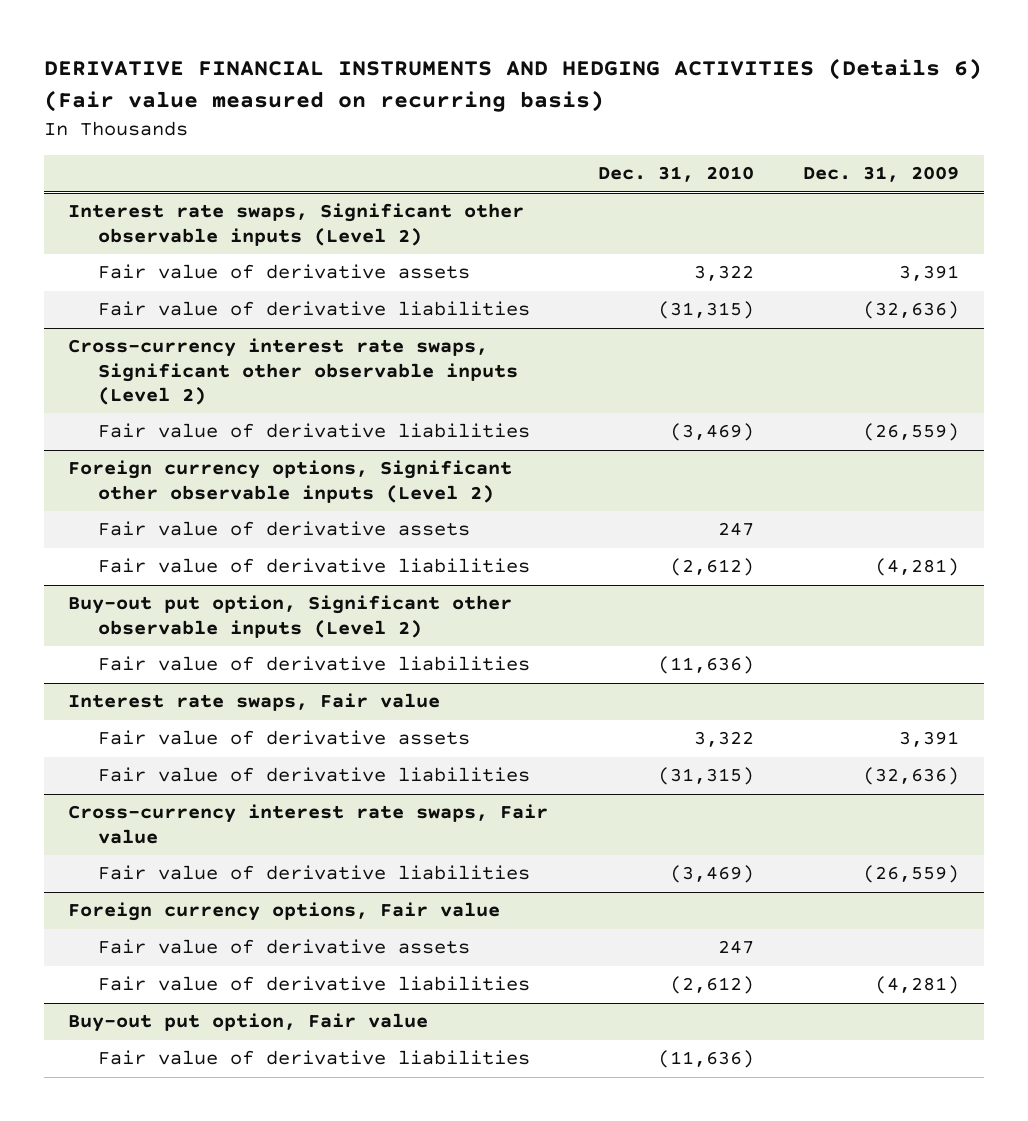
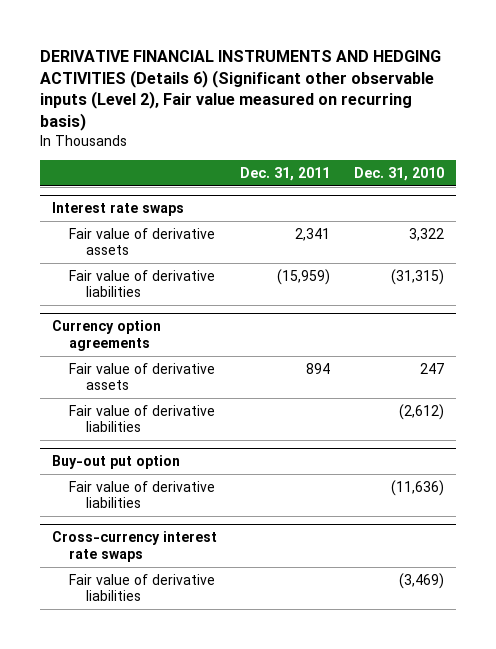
- DERIVATIVE FINANCIAL INSTRUMENTS AND HEDGING ACTIVITIES (Details 6) (Fair value measured on recurring basis)
+ DERIVATIVE FINANCIAL INSTRUMENTS AND HEDGING ACTIVITIES (Details 6) (Significant other observable inputs (Level 2), Fair value measured on recurring basis)
- | Dec. 31, 2010 | Dec. 31, 2009
+ | Dec. 31, 2011 | Dec. 31, 2010
- Interest rate swaps, Significant other observable inputs (Level 2)
+ Interest rate swaps
- Cross-currency interest rate swaps, Significant other observable inputs (Level 2)
- Fair value of derivative liabilities | (3,469) | (26,559)
- Foreign currency options, Significant other observable inputs (Level 2)
+ Currency option agreements
- Buy-out put option, Significant other observable inputs (Level 2)
+ Buy-out put option
- Interest rate swaps, Fair value
- Fair value of derivative assets | 3,322 | 3,391
- Fair value of derivative liabilities | (31,315) | (32,636)
- Cross-currency interest rate swaps, Fair value
+ Cross-currency interest rate swaps
- Foreign currency options, Fair value
- Fair value of derivative assets | 247 |
- Fair value of derivative liabilities | (2,612) | (4,281)
- Buy-out put option, Fair value
- Fair value of derivative liabilities | (11,636) |

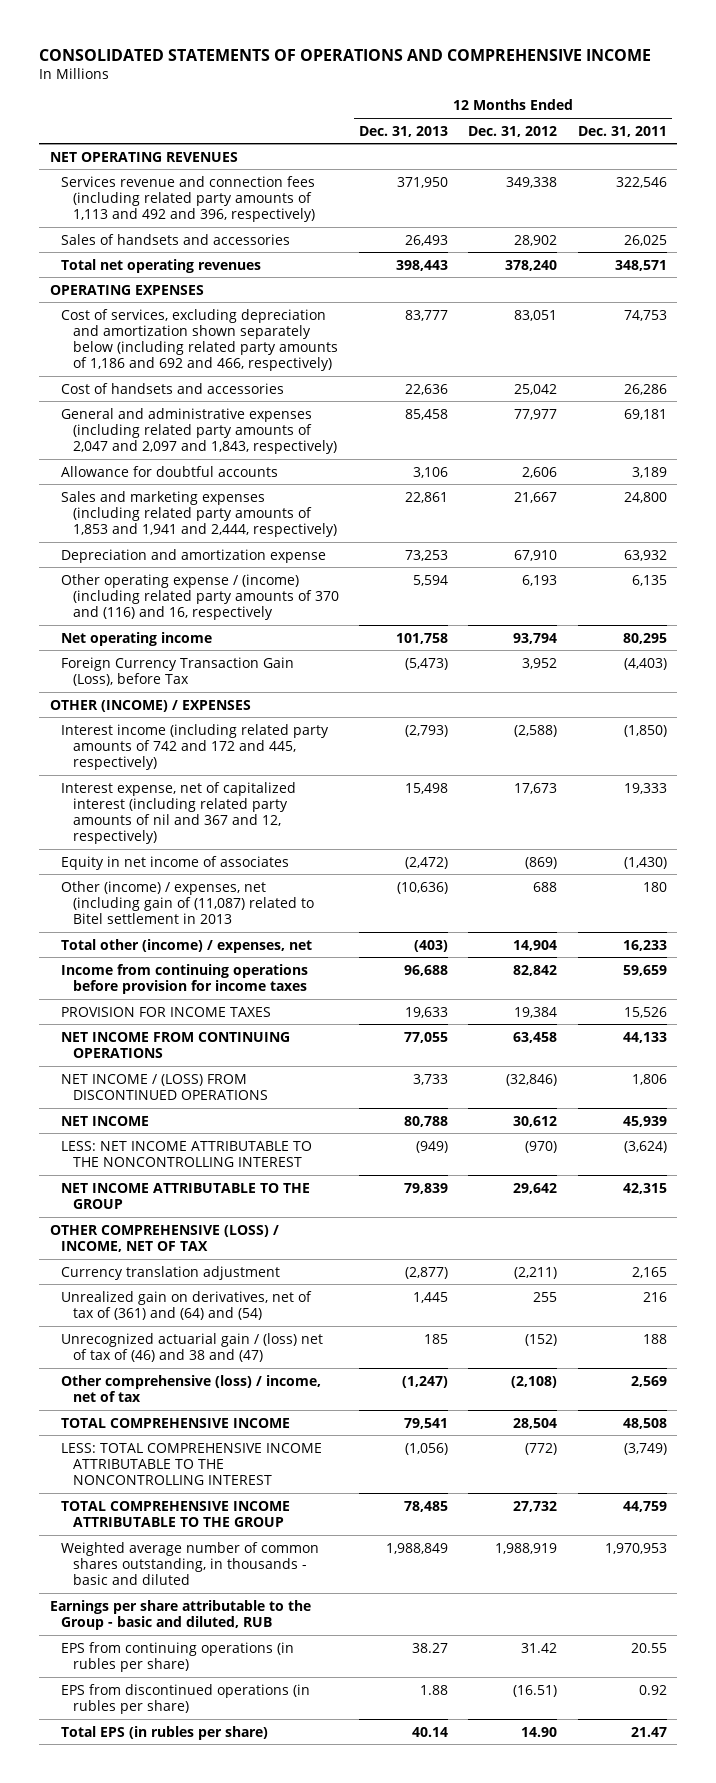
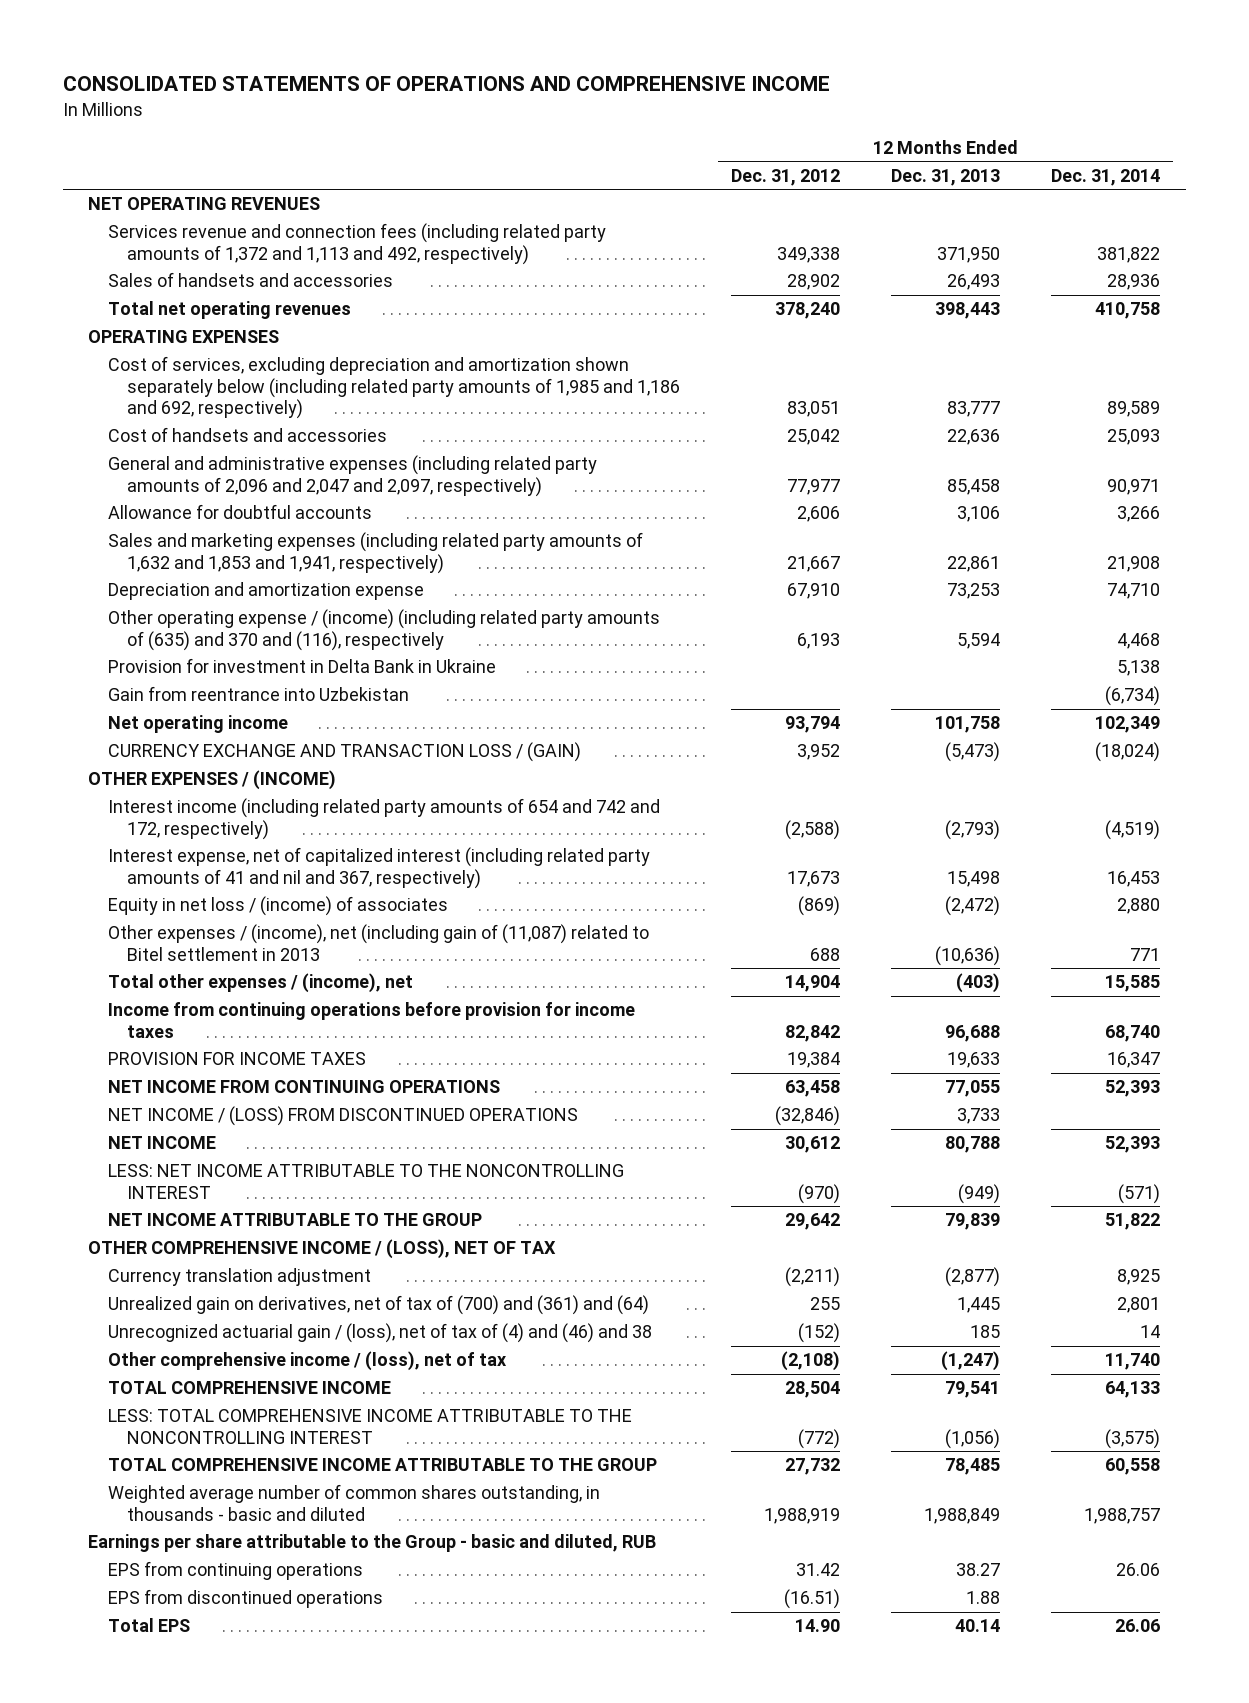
- | 12 Months Ended Dec. 31, 2013 | 12 Months Ended Dec. 31, 2012 | 12 Months Ended Dec. 31, 2011
+ | 12 Months Ended Dec. 31, 2012 | 12 Months Ended Dec. 31, 2013 | 12 Months Ended Dec. 31, 2014
- Services revenue and connection fees (including related party amounts of 1,113 and 492 and 396, respectively) | 371,950 | 349,338 | 322,546
+ Services revenue and connection fees (including related party amounts of 1,372 and 1,113 and 492, respectively) | 349,338 | 371,950 | 381,822
- Cost of services, excluding depreciation and amortization shown separately below (including related party amounts of 1,186 and 692 and 466, respectively) | 83,777 | 83,051 | 74,753
+ Cost of services, excluding depreciation and amortization shown separately below (including related party amounts of 1,985 and 1,186 and 692, respectively) | 83,051 | 83,777 | 89,589
- General and administrative expenses (including related party amounts of 2,047 and 2,097 and 1,843, respectively) | 85,458 | 77,977 | 69,181
+ General and administrative expenses (including related party amounts of 2,096 and 2,047 and 2,097, respectively) | 77,977 | 85,458 | 90,971
- Sales and marketing expenses (including related party amounts of 1,853 and 1,941 and 2,444, respectively) | 22,861 | 21,667 | 24,800
+ Sales and marketing expenses (including related party amounts of 1,632 and 1,853 and 1,941, respectively) | 21,667 | 22,861 | 21,908
- Other operating expense / (income) (including related party amounts of 370 and (116) and 16, respectively | 5,594 | 6,193 | 6,135
+ Other operating expense / (income) (including related party amounts of (635) and 370 and (116), respectively | 6,193 | 5,594 | 4,468
+ Provision for investment in Delta Bank in Ukraine | | | 5,138
+ Gain from reentrance into Uzbekistan | | | (6,734)
- Foreign Currency Transaction Gain (Loss), before Tax | (5,473) | 3,952 | (4,403)
- OTHER (INCOME) / EXPENSES
- Interest income (including related party amounts of 742 and 172 and 445, respectively) | (2,793) | (2,588) | (1,850)
- Interest expense, net of capitalized interest (including related party amounts of nil and 367 and 12, respectively) | 15,498 | 17,673 | 19,333
- Equity in net income of associates | (2,472) | (869) | (1,430)
- Other (income) / expenses, net (including gain of (11,087) related to Bitel settlement in 2013 | (10,636) | 688 | 180
- Total other (income) / expenses, net | (403) | 14,904 | 16,233
+ CURRENCY EXCHANGE AND TRANSACTION LOSS / (GAIN) | 3,952 | (5,473) | (18,024)
+ OTHER EXPENSES / (INCOME)
+ Interest income (including related party amounts of 654 and 742 and 172, respectively) | (2,588) | (2,793) | (4,519)
+ Interest expense, net of capitalized interest (including related party amounts of 41 and nil and 367, respectively) | 17,673 | 15,498 | 16,453
+ Equity in net loss / (income) of associates | (869) | (2,472) | 2,880
+ Other expenses / (income), net (including gain of (11,087) related to Bitel settlement in 2013 | 688 | (10,636) | 771
+ Total other expenses / (income), net | 14,904 | (403) | 15,585
- OTHER COMPREHENSIVE (LOSS) / INCOME, NET OF TAX
+ OTHER COMPREHENSIVE INCOME / (LOSS), NET OF TAX
- Unrealized gain on derivatives, net of tax of (361) and (64) and (54) | 1,445 | 255 | 216
- Unrecognized actuarial gain / (loss) net of tax of (46) and 38 and (47) | 185 | (152) | 188
- Other comprehensive (loss) / income, net of tax | (1,247) | (2,108) | 2,569
+ Unrealized gain on derivatives, net of tax of (700) and (361) and (64) | 255 | 1,445 | 2,801
+ Unrecognized actuarial gain / (loss), net of tax of (4) and (46) and 38 | (152) | 185 | 14
+ Other comprehensive income / (loss), net of tax | (2,108) | (1,247) | 11,740
- EPS from continuing operations (in rubles per share) | 38.27 | 31.42 | 20.55
- EPS from discontinued operations (in rubles per share) | 1.88 | (16.51) | 0.92
- Total EPS (in rubles per share) | 40.14 | 14.90 | 21.47
+ EPS from continuing operations | 31.42 | 38.27 | 26.06
+ EPS from discontinued operations | (16.51) | 1.88 |
+ Total EPS | 14.90 | 40.14 | 26.06

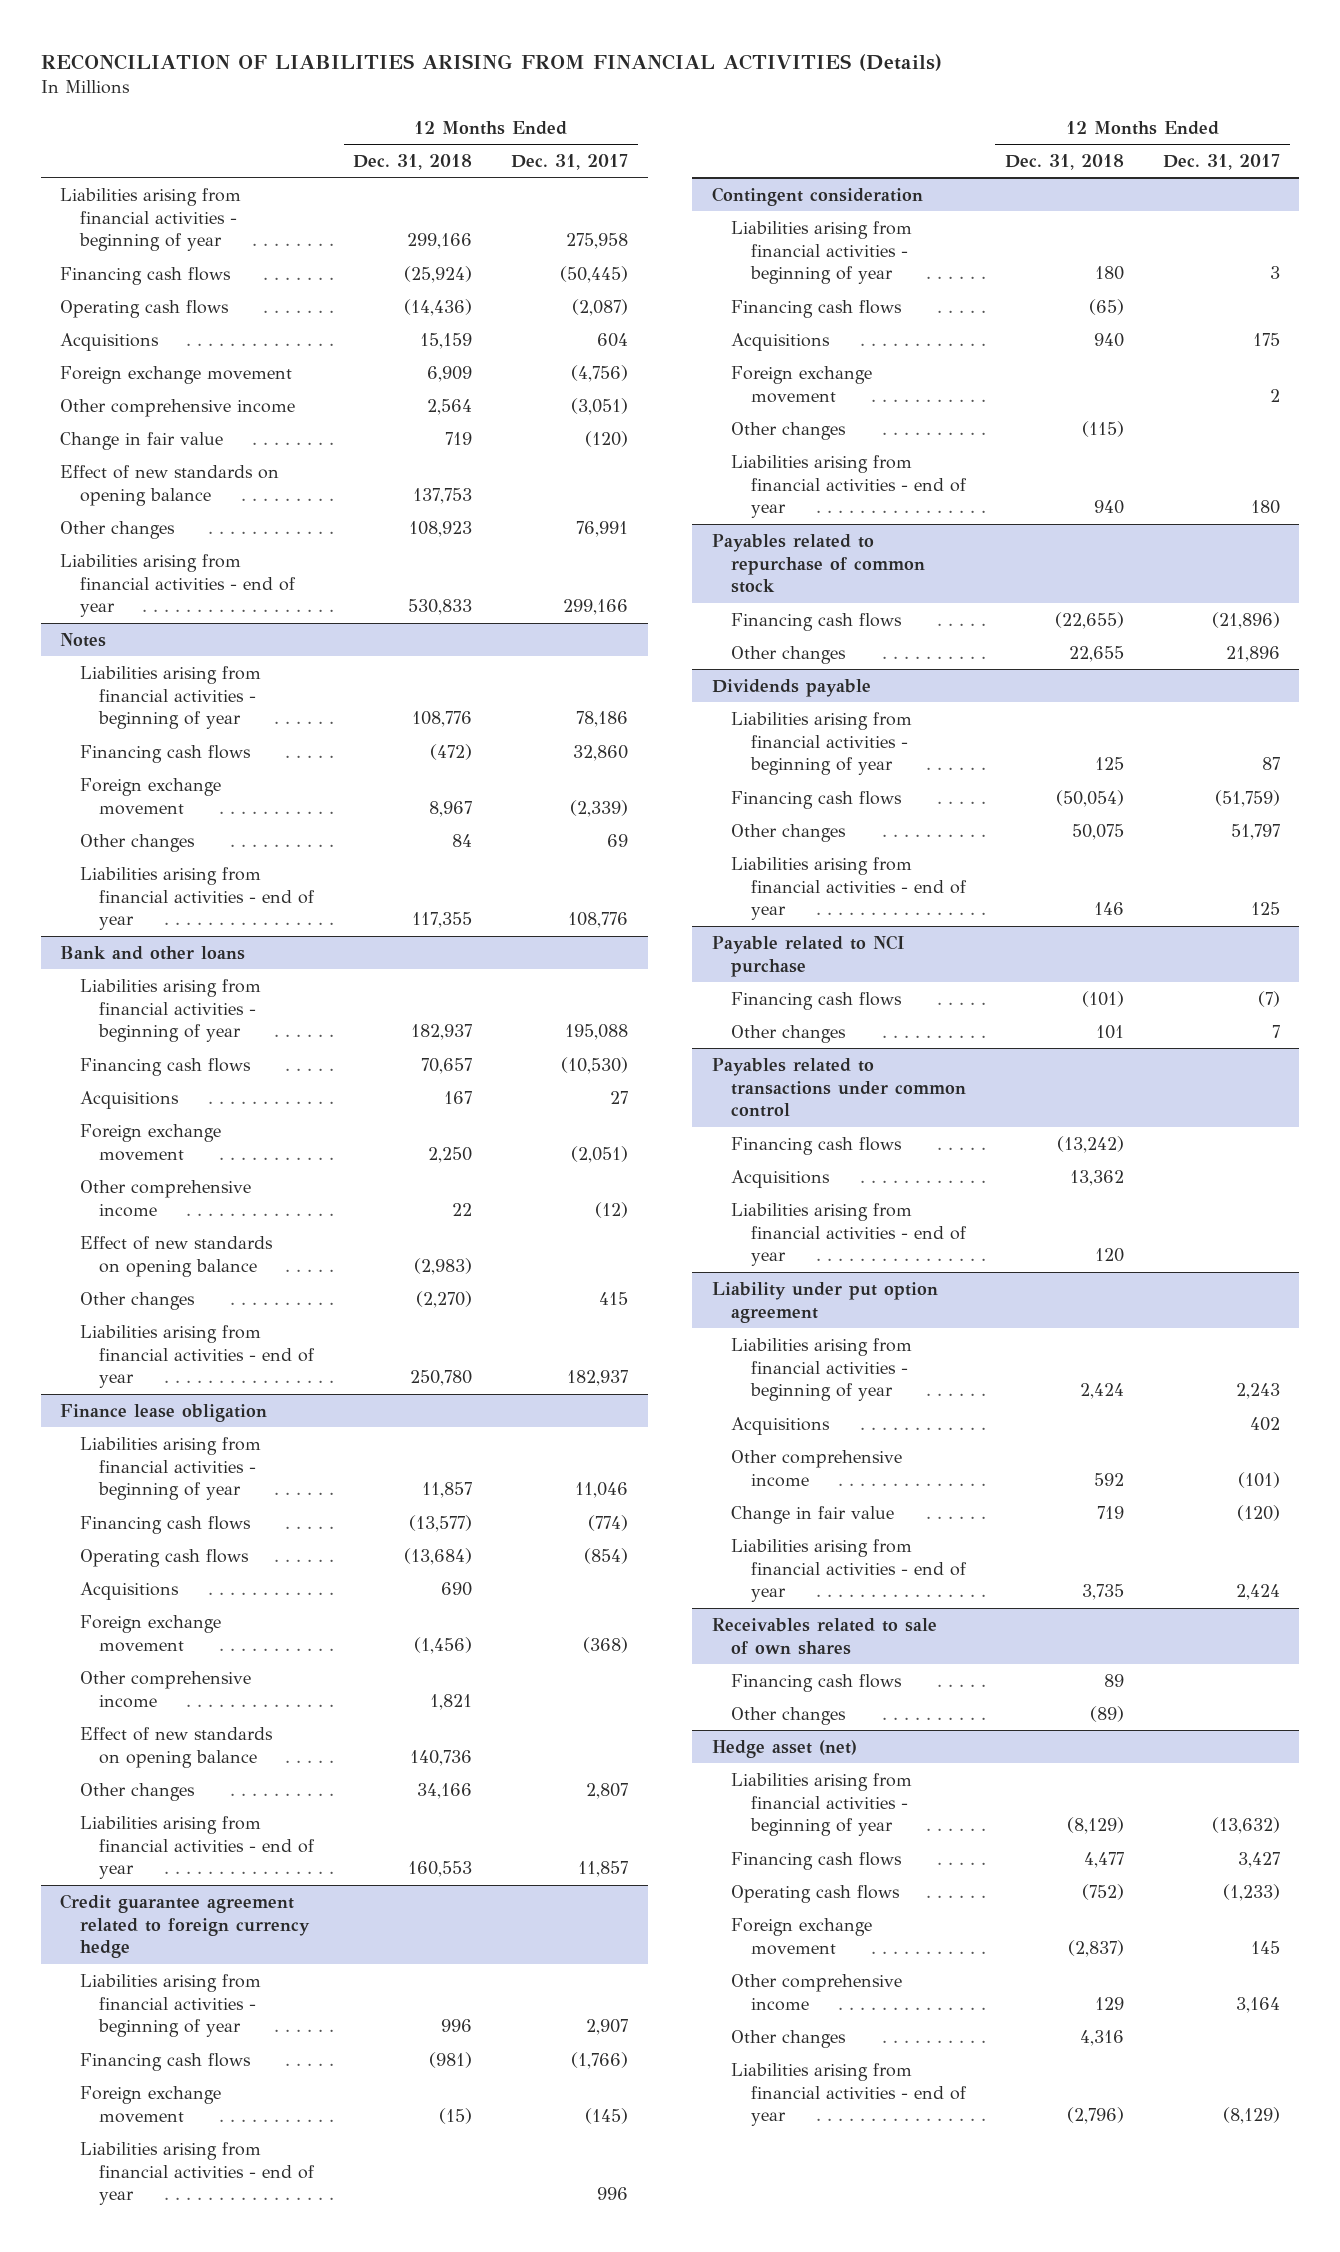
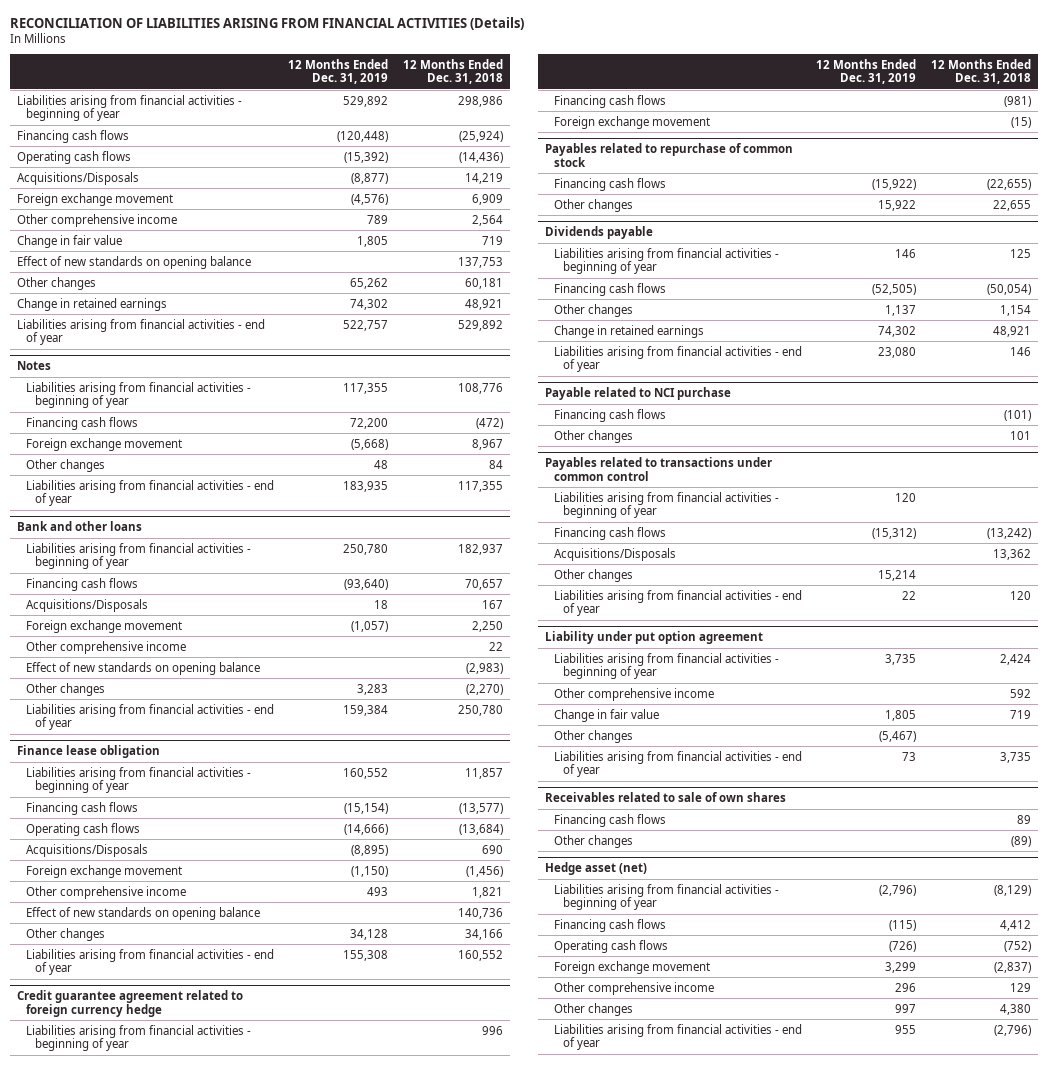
- | 12 Months Ended Dec. 31, 2018 | 12 Months Ended Dec. 31, 2017
+ | 12 Months Ended Dec. 31, 2019 | 12 Months Ended Dec. 31, 2018
- Liabilities arising from financial activities - beginning of year | 299,166 | 275,958
+ Liabilities arising from financial activities - beginning of year | 529,892 | 298,986
- Acquisitions | 15,159 | 604
+ Acquisitions/Disposals | (8,877) | 14,219
- Other changes | 108,923 | 76,991
- Liabilities arising from financial activities - end of year | 530,833 | 299,166
+ Other changes | 65,262 | 60,181
+ Change in retained earnings | 74,302 | 48,921
+ Liabilities arising from financial activities - end of year | 522,757 | 529,892
@ Bank and other loans
- Acquisitions | 167 | 27
+ Acquisitions/Disposals | 18 | 167
@ Finance lease obligation
- Acquisitions | 690 |
+ Acquisitions/Disposals | (8,895) | 690
- Liabilities arising from financial activities - end of year | 160,553 | 11,857
+ Liabilities arising from financial activities - end of year | 155,308 | 160,552
@ Credit guarantee agreement related to foreign currency hedge
- Liabilities arising from financial activities - end of year | | 996
- Contingent consideration
- Liabilities arising from financial activities - beginning of year | 180 | 3
- Financing cash flows | (65) |
- Acquisitions | 940 | 175
- Foreign exchange movement | | 2
- Other changes | (115) |
- Liabilities arising from financial activities - end of year | 940 | 180
@ Dividends payable
- Other changes | 50,075 | 51,797
+ Other changes | 1,137 | 1,154
+ Change in retained earnings | 74,302 | 48,921
@ Payables related to transactions under common control
+ Liabilities arising from financial activities - beginning of year | 120 |
- Acquisitions | 13,362 |
+ Acquisitions/Disposals | | 13,362
+ Other changes | 15,214 |
@ Liability under put option agreement
- Acquisitions | | 402
+ Other changes | (5,467) |
@ Hedge asset (net)
- Financing cash flows | 4,477 | 3,427
+ Financing cash flows | (115) | 4,412
- Other changes | 4,316 |
+ Other changes | 997 | 4,380

